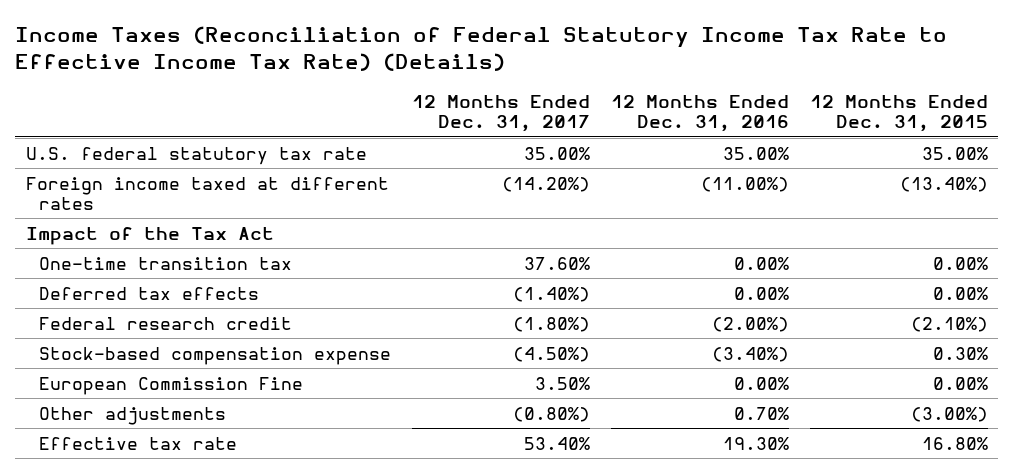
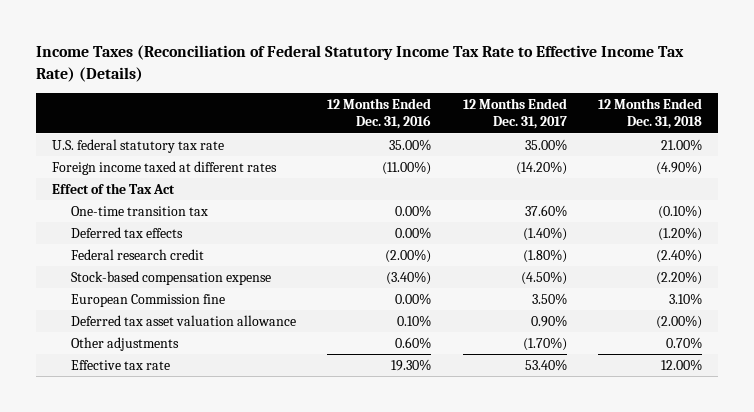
- | 12 Months Ended Dec. 31, 2017 | 12 Months Ended Dec. 31, 2016 | 12 Months Ended Dec. 31, 2015
+ | 12 Months Ended Dec. 31, 2016 | 12 Months Ended Dec. 31, 2017 | 12 Months Ended Dec. 31, 2018
- Impact of the Tax Act
+ Effect of the Tax Act
- European Commission Fine | 3.50% | 0.00% | 0.00%
- Other adjustments | (0.80%) | 0.70% | (3.00%)
+ European Commission fine | 0.00% | 3.50% | 3.10%
+ Deferred tax asset valuation allowance | 0.10% | 0.90% | (2.00%)
+ Other adjustments | 0.60% | (1.70%) | 0.70%

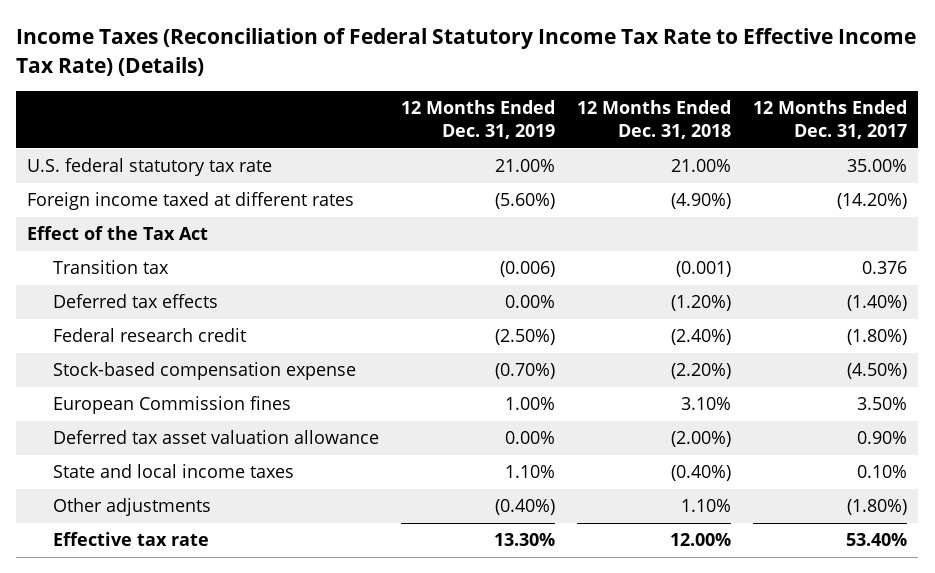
- | 12 Months Ended Dec. 31, 2016 | 12 Months Ended Dec. 31, 2017 | 12 Months Ended Dec. 31, 2018
+ | 12 Months Ended Dec. 31, 2019 | 12 Months Ended Dec. 31, 2018 | 12 Months Ended Dec. 31, 2017
- One-time transition tax | 0.00% | 37.60% | (0.10%)
+ Transition tax | (0.006) | (0.001) | 0.376
- European Commission fine | 0.00% | 3.50% | 3.10%
+ European Commission fines | 1.00% | 3.10% | 3.50%
- Other adjustments | 0.60% | (1.70%) | 0.70%
+ State and local income taxes | 1.10% | (0.40%) | 0.10%
+ Other adjustments | (0.40%) | 1.10% | (1.80%)

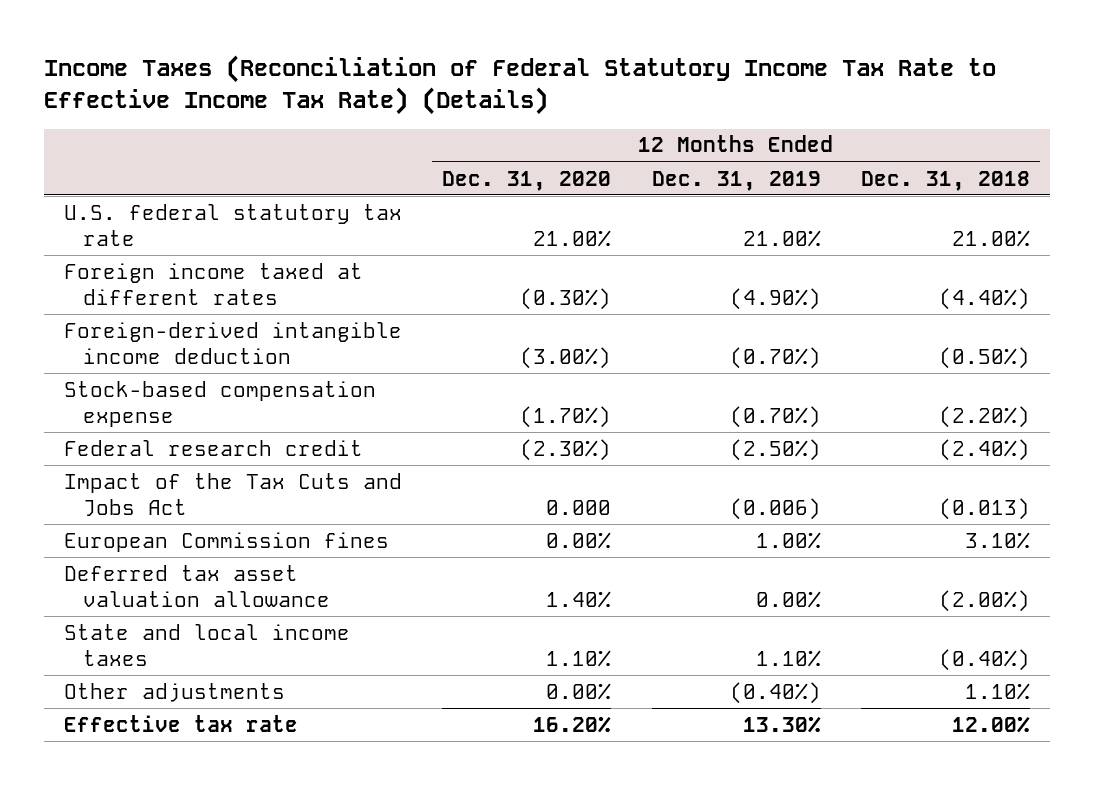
- | 12 Months Ended Dec. 31, 2019 | 12 Months Ended Dec. 31, 2018 | 12 Months Ended Dec. 31, 2017
+ | 12 Months Ended Dec. 31, 2020 | 12 Months Ended Dec. 31, 2019 | 12 Months Ended Dec. 31, 2018
- Foreign income taxed at different rates | (5.60%) | (4.90%) | (14.20%)
- Effect of the Tax Act
- Transition tax | (0.006) | (0.001) | 0.376
- Deferred tax effects | 0.00% | (1.20%) | (1.40%)
+ Foreign income taxed at different rates | (0.30%) | (4.90%) | (4.40%)
+ Foreign-derived intangible income deduction | (3.00%) | (0.70%) | (0.50%)
moved down: Federal research credit | (2.30%) | (2.50%) | (2.40%)
+ Impact of the Tax Cuts and Jobs Act | 0.000 | (0.006) | (0.013)

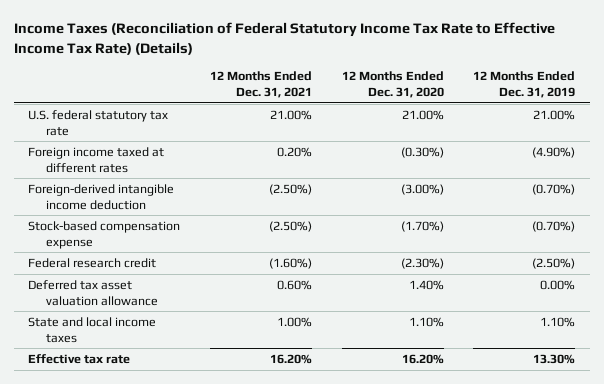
- | 12 Months Ended Dec. 31, 2020 | 12 Months Ended Dec. 31, 2019 | 12 Months Ended Dec. 31, 2018
+ | 12 Months Ended Dec. 31, 2021 | 12 Months Ended Dec. 31, 2020 | 12 Months Ended Dec. 31, 2019
- Impact of the Tax Cuts and Jobs Act | 0.000 | (0.006) | (0.013)
- European Commission fines | 0.00% | 1.00% | 3.10%
- Other adjustments | 0.00% | (0.40%) | 1.10%

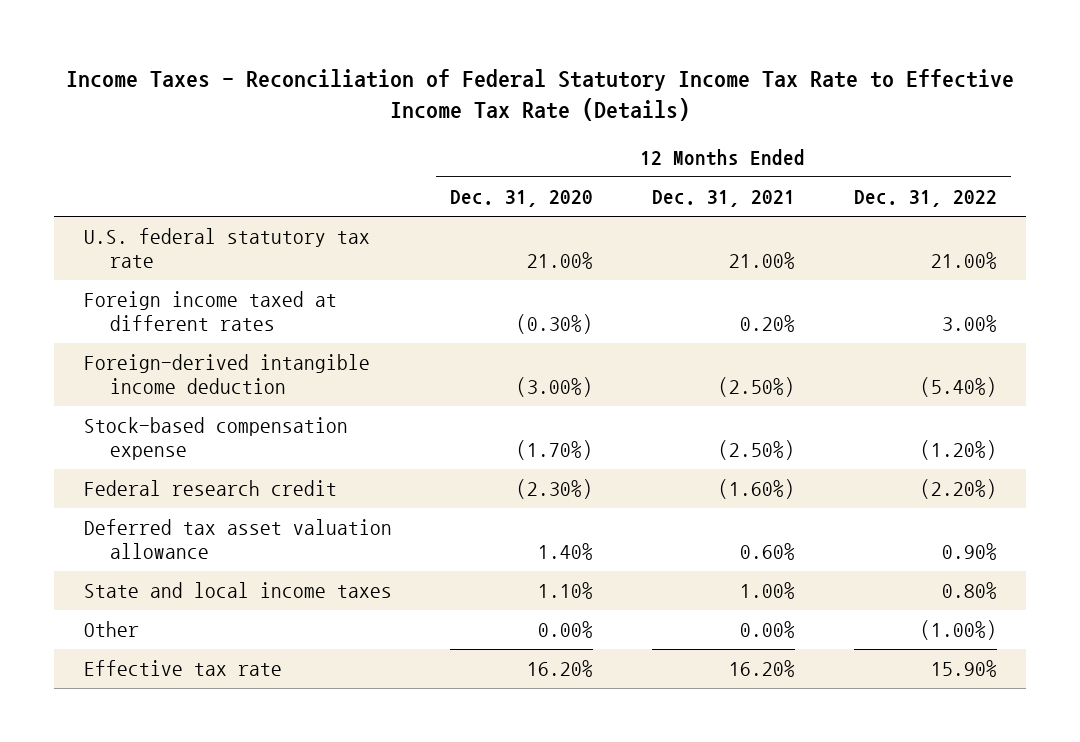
- Income Taxes (Reconciliation of Federal Statutory Income Tax Rate to Effective Income Tax Rate) (Details)
+ Income Taxes - Reconciliation of Federal Statutory Income Tax Rate to Effective Income Tax Rate (Details)
- | 12 Months Ended Dec. 31, 2021 | 12 Months Ended Dec. 31, 2020 | 12 Months Ended Dec. 31, 2019
+ | 12 Months Ended Dec. 31, 2020 | 12 Months Ended Dec. 31, 2021 | 12 Months Ended Dec. 31, 2022
+ Other | 0.00% | 0.00% | (1.00%)

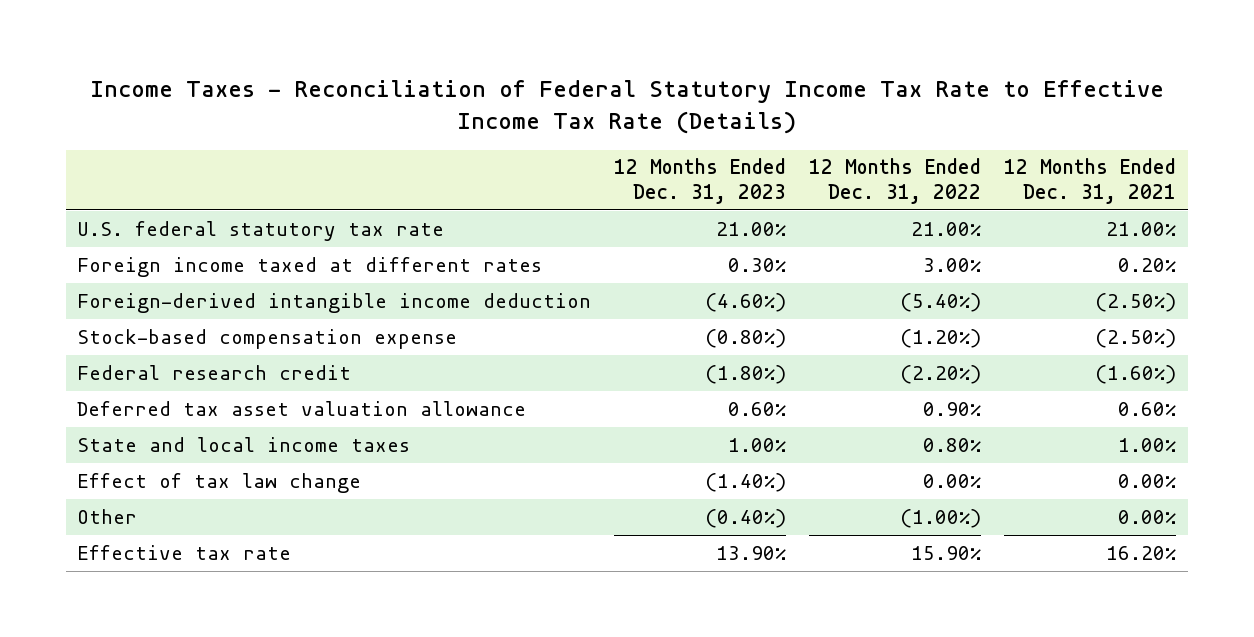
- | 12 Months Ended Dec. 31, 2020 | 12 Months Ended Dec. 31, 2021 | 12 Months Ended Dec. 31, 2022
+ | 12 Months Ended Dec. 31, 2023 | 12 Months Ended Dec. 31, 2022 | 12 Months Ended Dec. 31, 2021
+ Effect of tax law change | (1.40%) | 0.00% | 0.00%

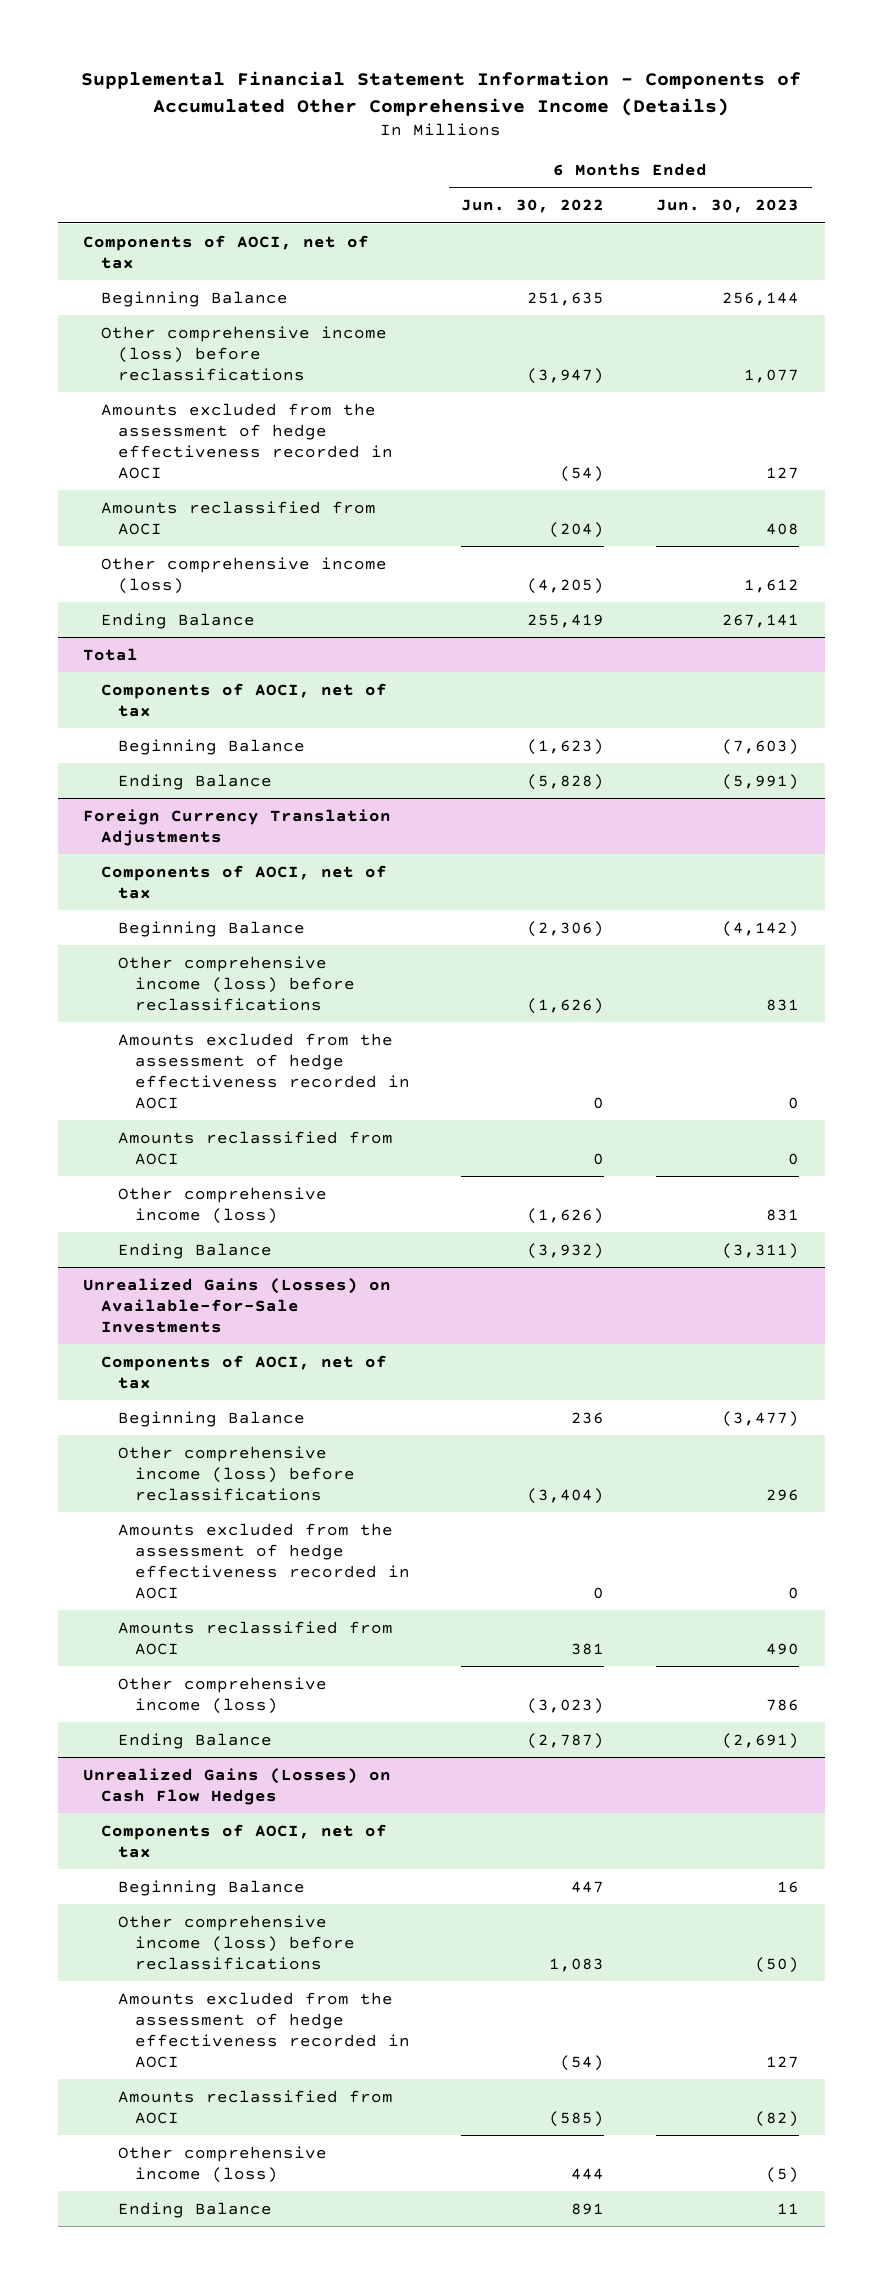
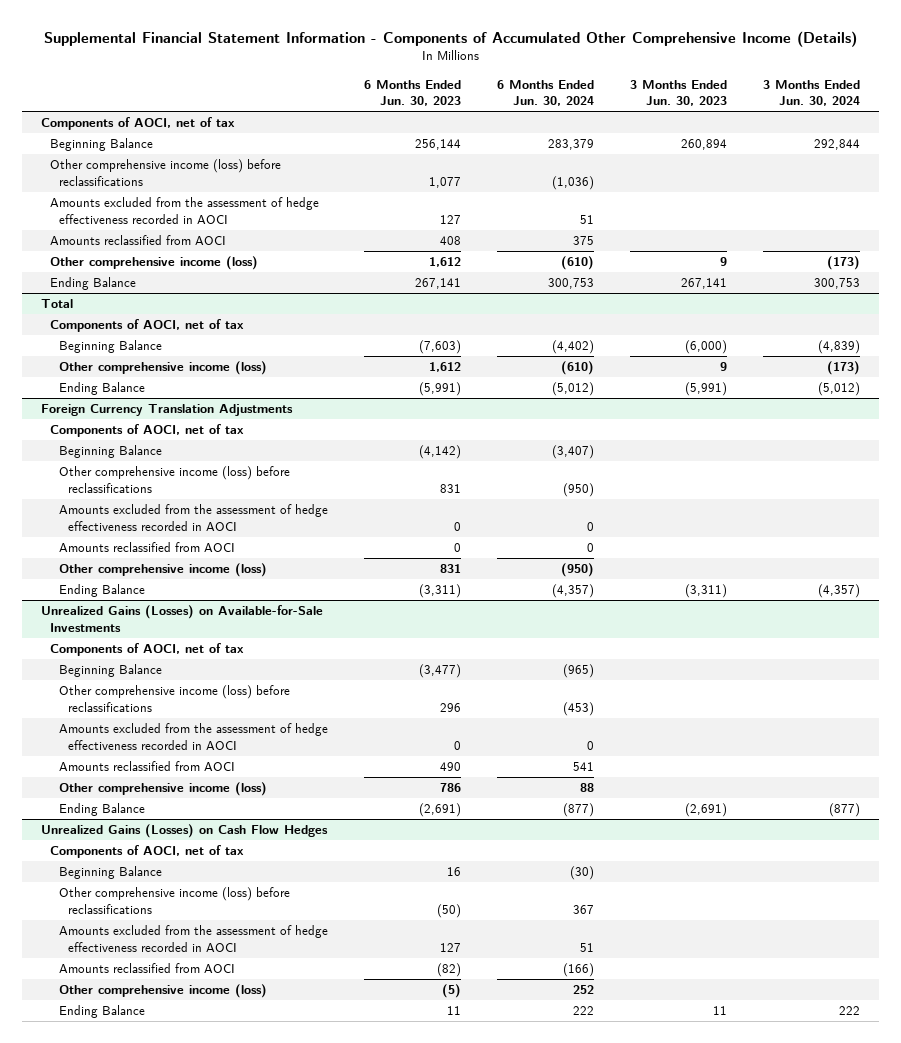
- | 6 Months Ended Jun. 30, 2022 | 6 Months Ended Jun. 30, 2023
+ | 6 Months Ended Jun. 30, 2023 | 6 Months Ended Jun. 30, 2024 | 3 Months Ended Jun. 30, 2023 | 3 Months Ended Jun. 30, 2024
@ Total
+ Other comprehensive income (loss) | 1,612 | (610) | 9 | (173)

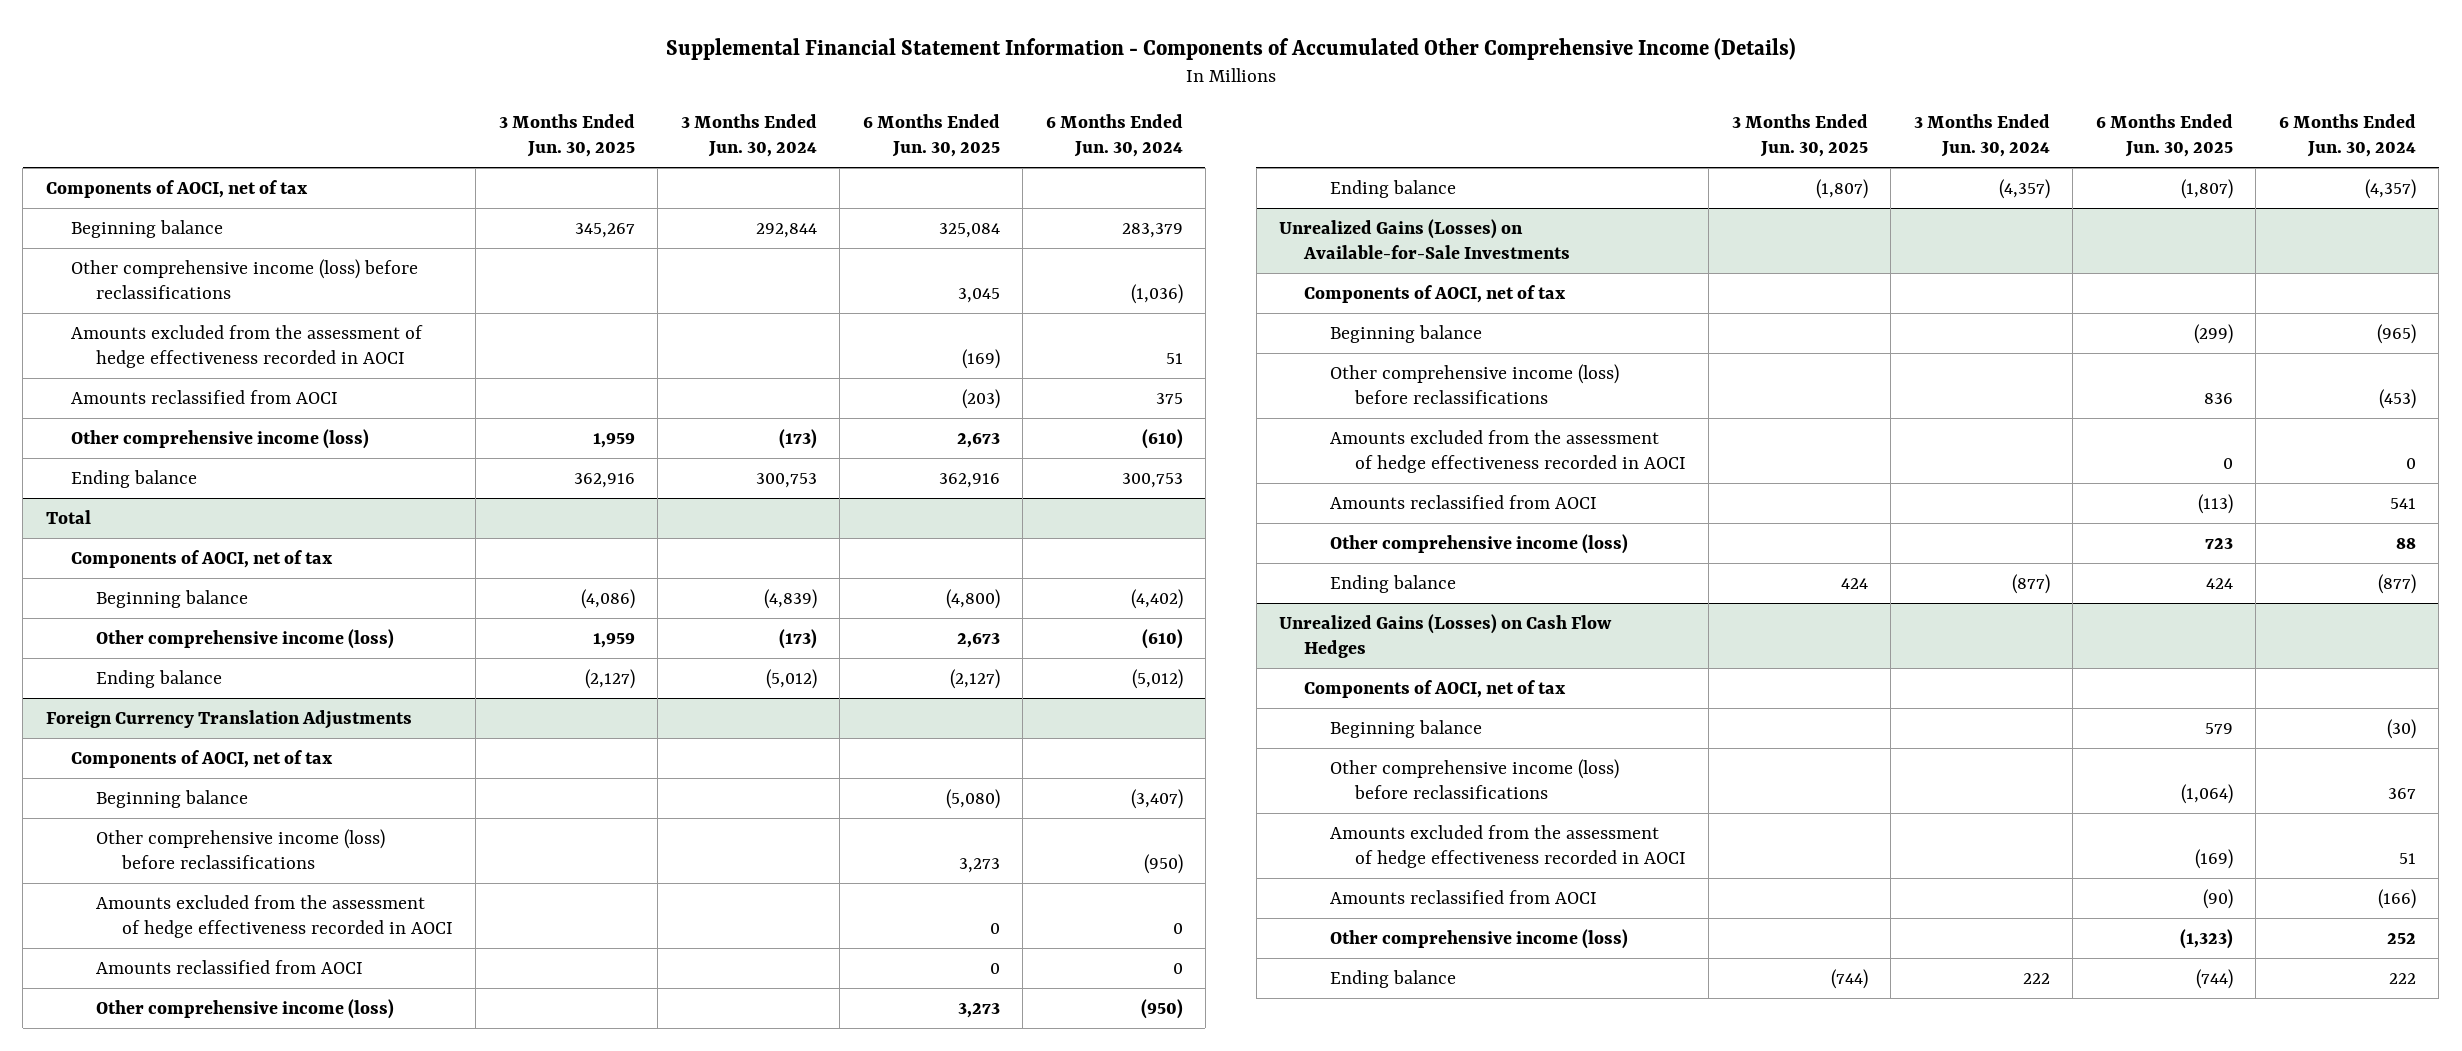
- | 6 Months Ended Jun. 30, 2023 | 6 Months Ended Jun. 30, 2024 | 3 Months Ended Jun. 30, 2023 | 3 Months Ended Jun. 30, 2024
+ | 3 Months Ended Jun. 30, 2025 | 3 Months Ended Jun. 30, 2024 | 6 Months Ended Jun. 30, 2025 | 6 Months Ended Jun. 30, 2024
- Beginning Balance | 256,144 | 283,379 | 260,894 | 292,844
+ Beginning balance | 345,267 | 292,844 | 325,084 | 283,379
- Ending Balance | 267,141 | 300,753 | 267,141 | 300,753
+ Ending balance | 362,916 | 300,753 | 362,916 | 300,753
@ Total
- Beginning Balance | (7,603) | (4,402) | (6,000) | (4,839)
+ Beginning balance | (4,086) | (4,839) | (4,800) | (4,402)
- Ending Balance | (5,991) | (5,012) | (5,991) | (5,012)
+ Ending balance | (2,127) | (5,012) | (2,127) | (5,012)
@ Foreign Currency Translation Adjustments
- Beginning Balance | (4,142) | (3,407) | |
+ Beginning balance | | | (5,080) | (3,407)
- Ending Balance | (3,311) | (4,357) | (3,311) | (4,357)
+ Ending balance | (1,807) | (4,357) | (1,807) | (4,357)
@ Unrealized Gains (Losses) on Available-for-Sale Investments
- Beginning Balance | (3,477) | (965) | |
+ Beginning balance | | | (299) | (965)
- Ending Balance | (2,691) | (877) | (2,691) | (877)
+ Ending balance | 424 | (877) | 424 | (877)
@ Unrealized Gains (Losses) on Cash Flow Hedges
- Beginning Balance | 16 | (30) | |
+ Beginning balance | | | 579 | (30)
- Ending Balance | 11 | 222 | 11 | 222
+ Ending balance | (744) | 222 | (744) | 222

